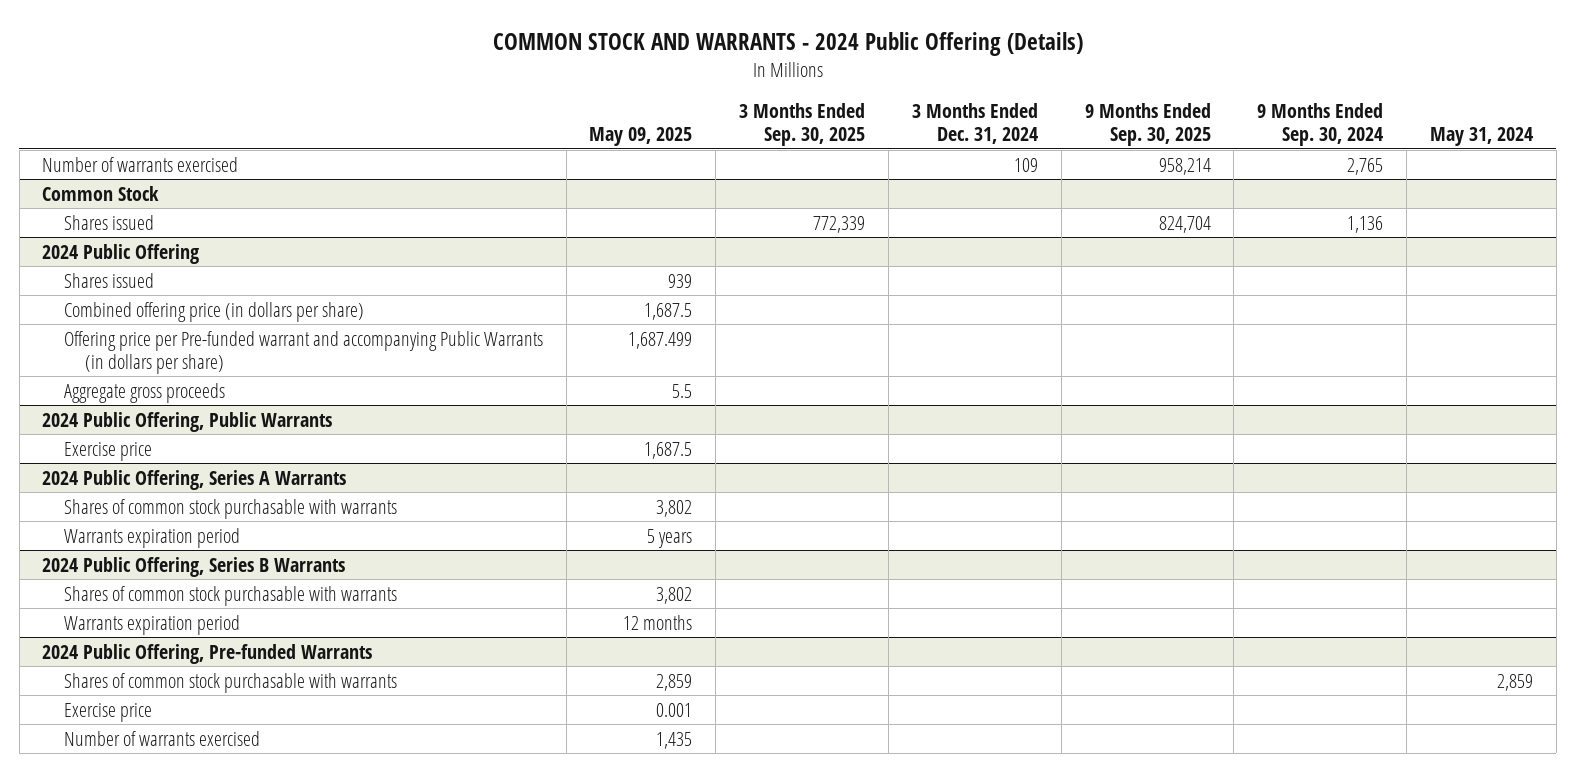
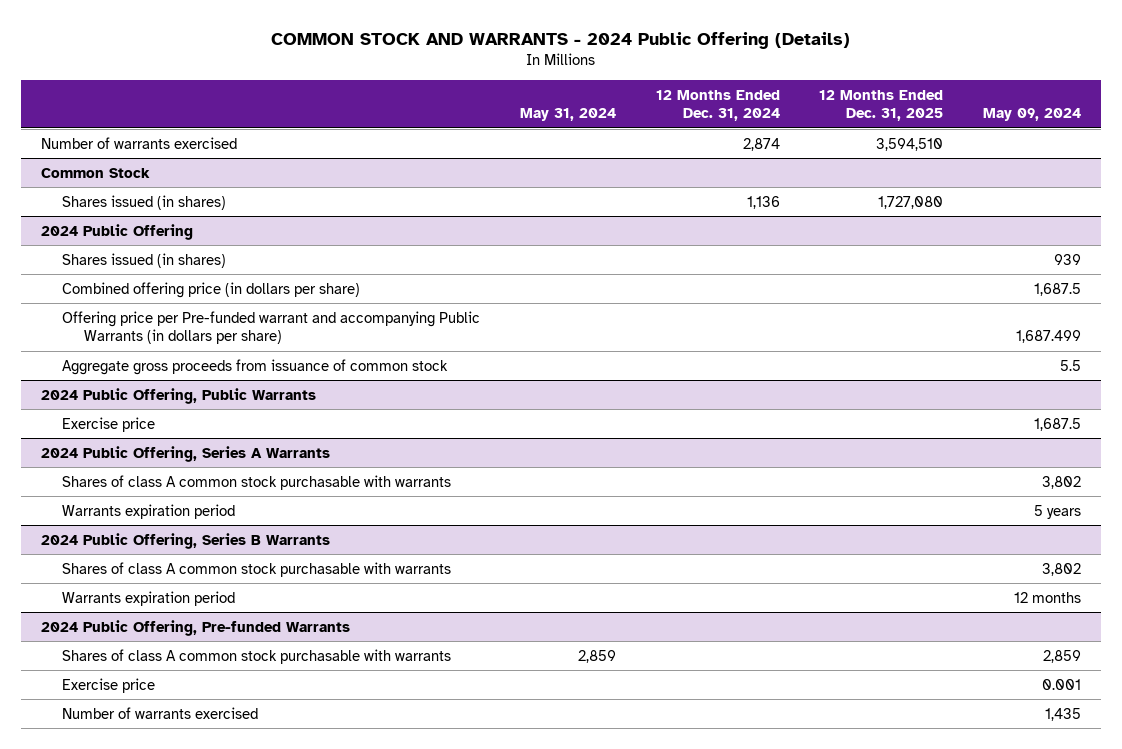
- | May 09, 2025 | 3 Months Ended Sep. 30, 2025 | 3 Months Ended Dec. 31, 2024 | 9 Months Ended Sep. 30, 2025 | 9 Months Ended Sep. 30, 2024 | May 31, 2024
+ | May 31, 2024 | 12 Months Ended Dec. 31, 2024 | 12 Months Ended Dec. 31, 2025 | May 09, 2024
@ Common Stock
- Shares issued | | 772,339 | | 824,704 | 1,136 |
+ Shares issued (in shares) | | 1,136 | 1,727,080 |
@ 2024 Public Offering
- Shares issued | 939 | | | | |
+ Shares issued (in shares) | | | | 939
- Aggregate gross proceeds | 5.5 | | | | |
+ Aggregate gross proceeds from issuance of common stock | | | | 5.5
@ 2024 Public Offering, Series A Warrants
- Shares of common stock purchasable with warrants | 3,802 | | | | |
+ Shares of class A common stock purchasable with warrants | | | | 3,802
@ 2024 Public Offering, Series B Warrants
- Shares of common stock purchasable with warrants | 3,802 | | | | |
+ Shares of class A common stock purchasable with warrants | | | | 3,802
@ 2024 Public Offering, Pre-funded Warrants
- Shares of common stock purchasable with warrants | 2,859 | | | | | 2,859
+ Shares of class A common stock purchasable with warrants | 2,859 | | | 2,859

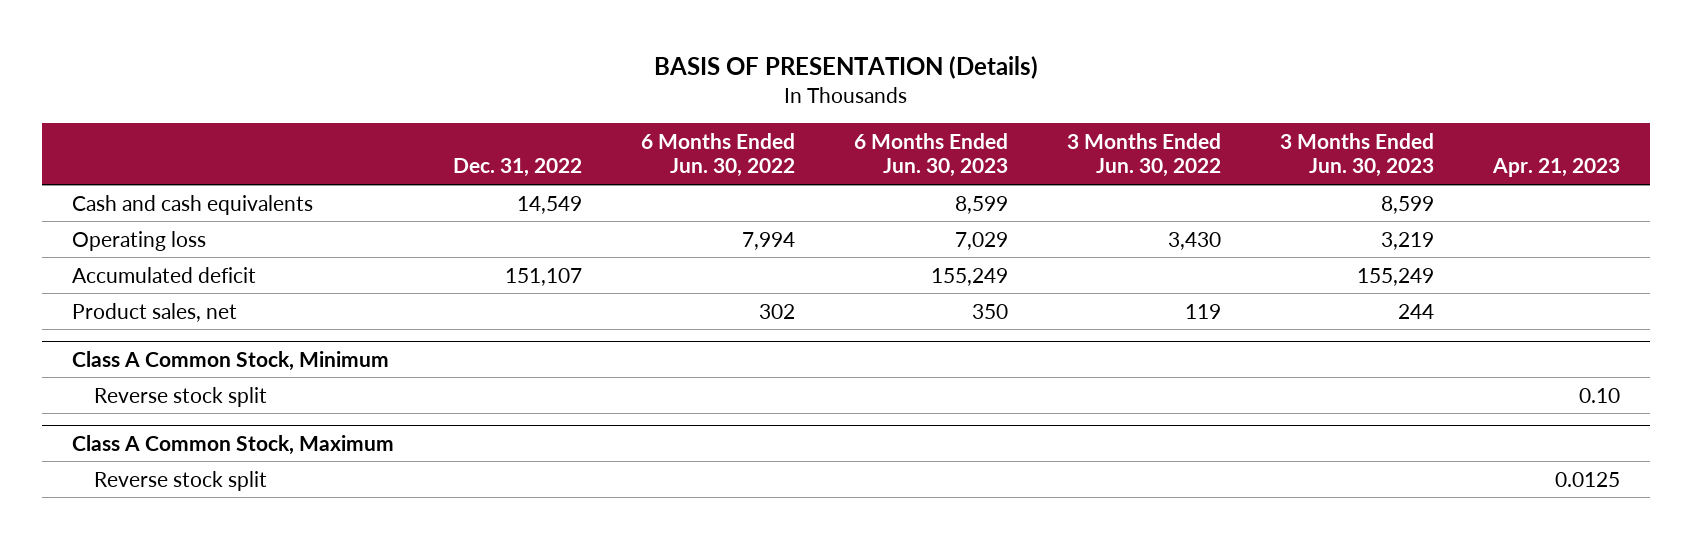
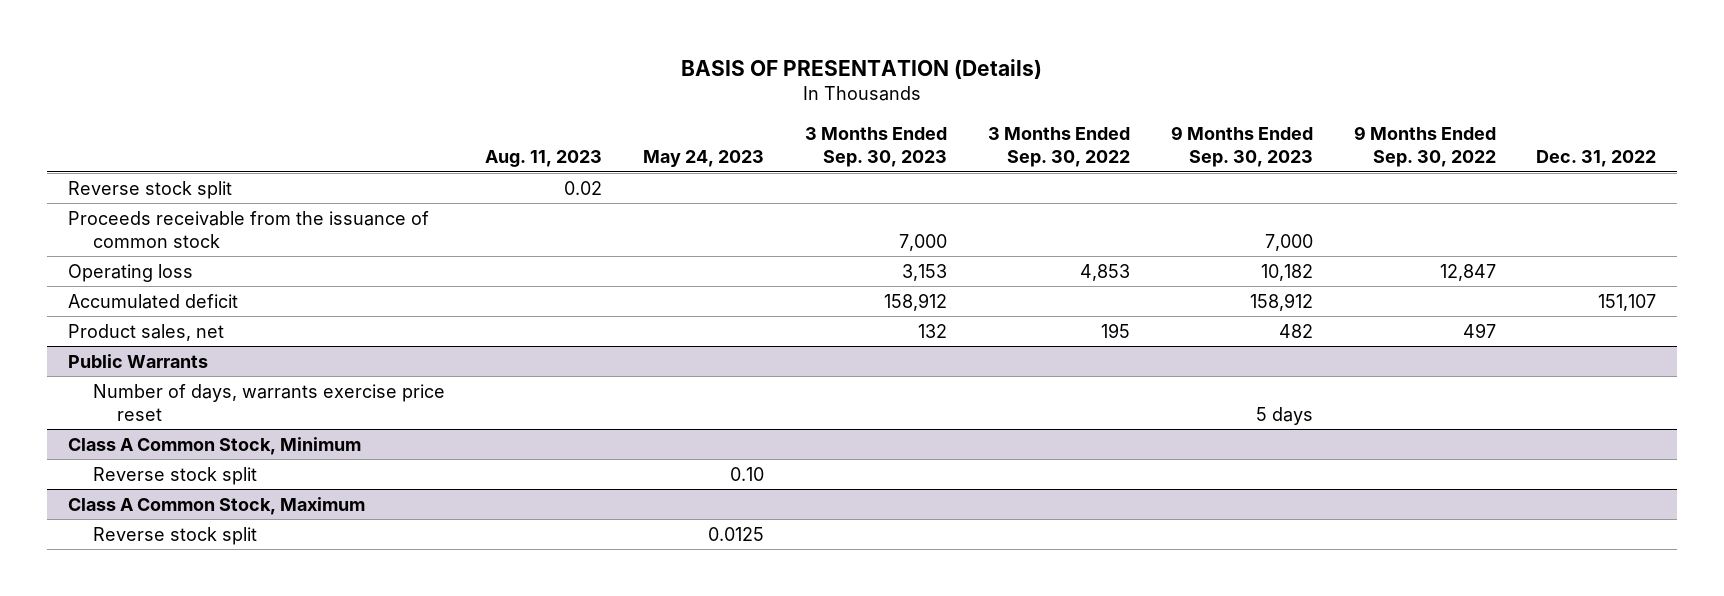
- | Dec. 31, 2022 | 6 Months Ended Jun. 30, 2022 | 6 Months Ended Jun. 30, 2023 | 3 Months Ended Jun. 30, 2022 | 3 Months Ended Jun. 30, 2023 | Apr. 21, 2023
+ | Aug. 11, 2023 | May 24, 2023 | 3 Months Ended Sep. 30, 2023 | 3 Months Ended Sep. 30, 2022 | 9 Months Ended Sep. 30, 2023 | 9 Months Ended Sep. 30, 2022 | Dec. 31, 2022
- Cash and cash equivalents | 14,549 | | 8,599 | | 8,599 |
+ Reverse stock split | 0.02 | | | | | |
+ Proceeds receivable from the issuance of common stock | | | 7,000 | | 7,000 | |
+ Public Warrants
+ Number of days, warrants exercise price reset | | | | | 5 days | |

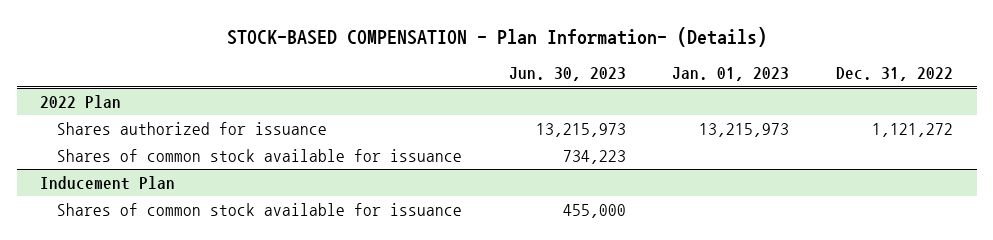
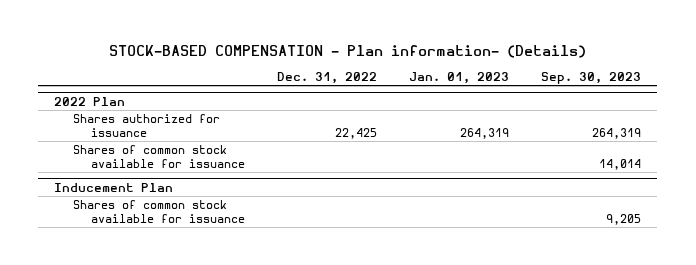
- STOCK-BASED COMPENSATION - Plan Information- (Details)
+ STOCK-BASED COMPENSATION - Plan information- (Details)
- | Jun. 30, 2023 | Jan. 01, 2023 | Dec. 31, 2022
+ | Dec. 31, 2022 | Jan. 01, 2023 | Sep. 30, 2023
@ 2022 Plan
- Shares authorized for issuance | 13,215,973 | 13,215,973 | 1,121,272
+ Shares authorized for issuance | 22,425 | 264,319 | 264,319

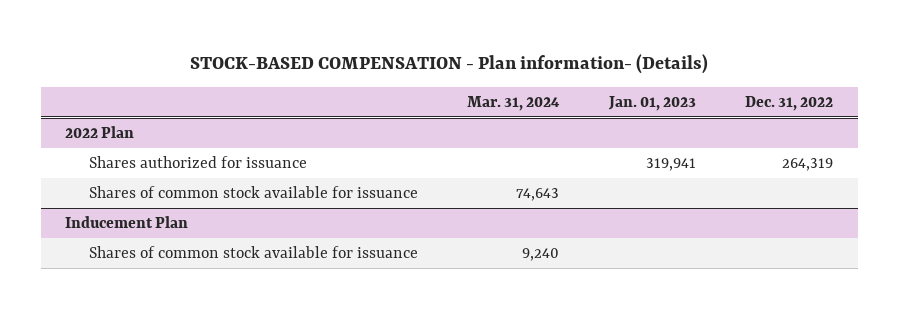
- | Dec. 31, 2022 | Jan. 01, 2023 | Sep. 30, 2023
+ | Mar. 31, 2024 | Jan. 01, 2023 | Dec. 31, 2022
@ 2022 Plan
- Shares authorized for issuance | 22,425 | 264,319 | 264,319
+ Shares authorized for issuance | | 319,941 | 264,319

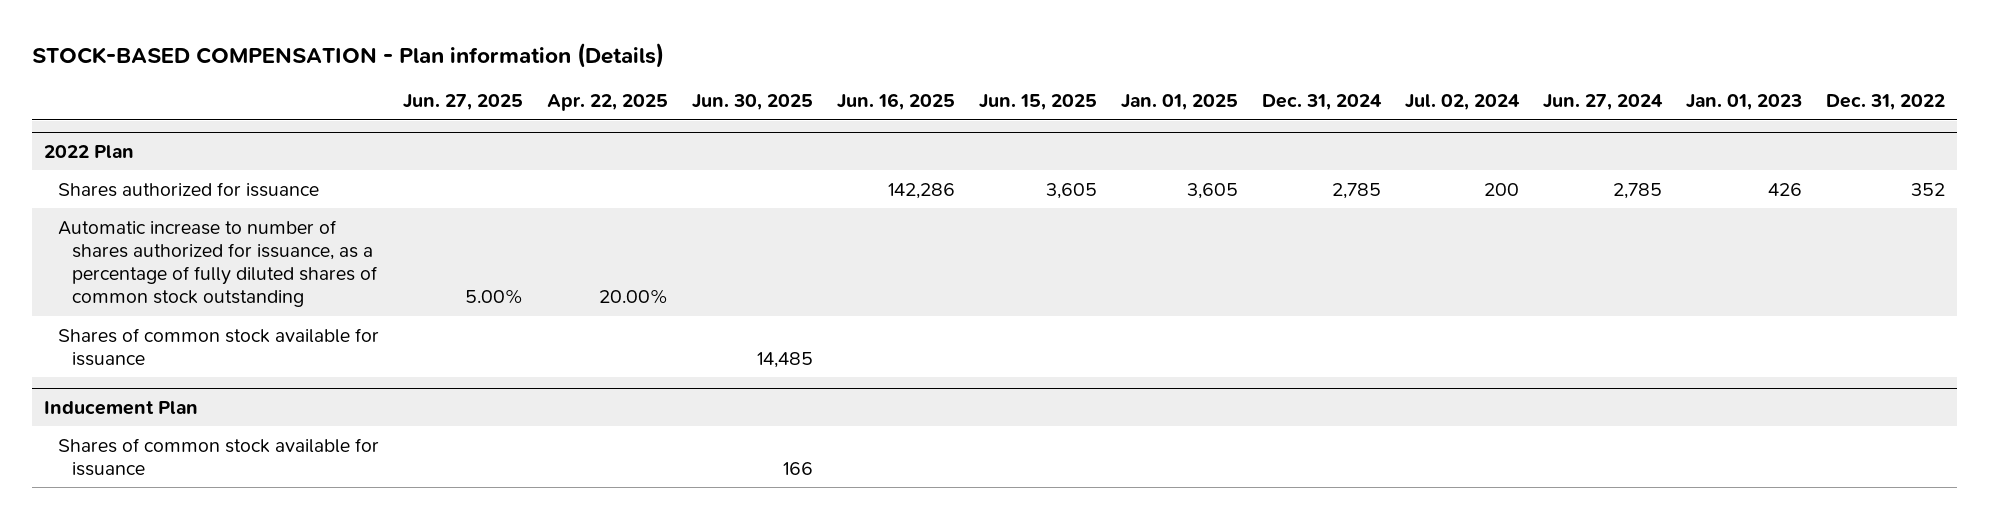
- STOCK-BASED COMPENSATION - Plan information- (Details)
+ STOCK-BASED COMPENSATION - Plan information (Details)
- | Mar. 31, 2024 | Jan. 01, 2023 | Dec. 31, 2022
+ | Jun. 27, 2025 | Apr. 22, 2025 | Jun. 30, 2025 | Jun. 16, 2025 | Jun. 15, 2025 | Jan. 01, 2025 | Dec. 31, 2024 | Jul. 02, 2024 | Jun. 27, 2024 | Jan. 01, 2023 | Dec. 31, 2022
@ 2022 Plan
- Shares authorized for issuance | | 319,941 | 264,319
+ Shares authorized for issuance | | | | 142,286 | 3,605 | 3,605 | 2,785 | 200 | 2,785 | 426 | 352
+ Automatic increase to number of shares authorized for issuance, as a percentage of fully diluted shares of common stock outstanding | 5.00% | 20.00% | | | | | | | | |

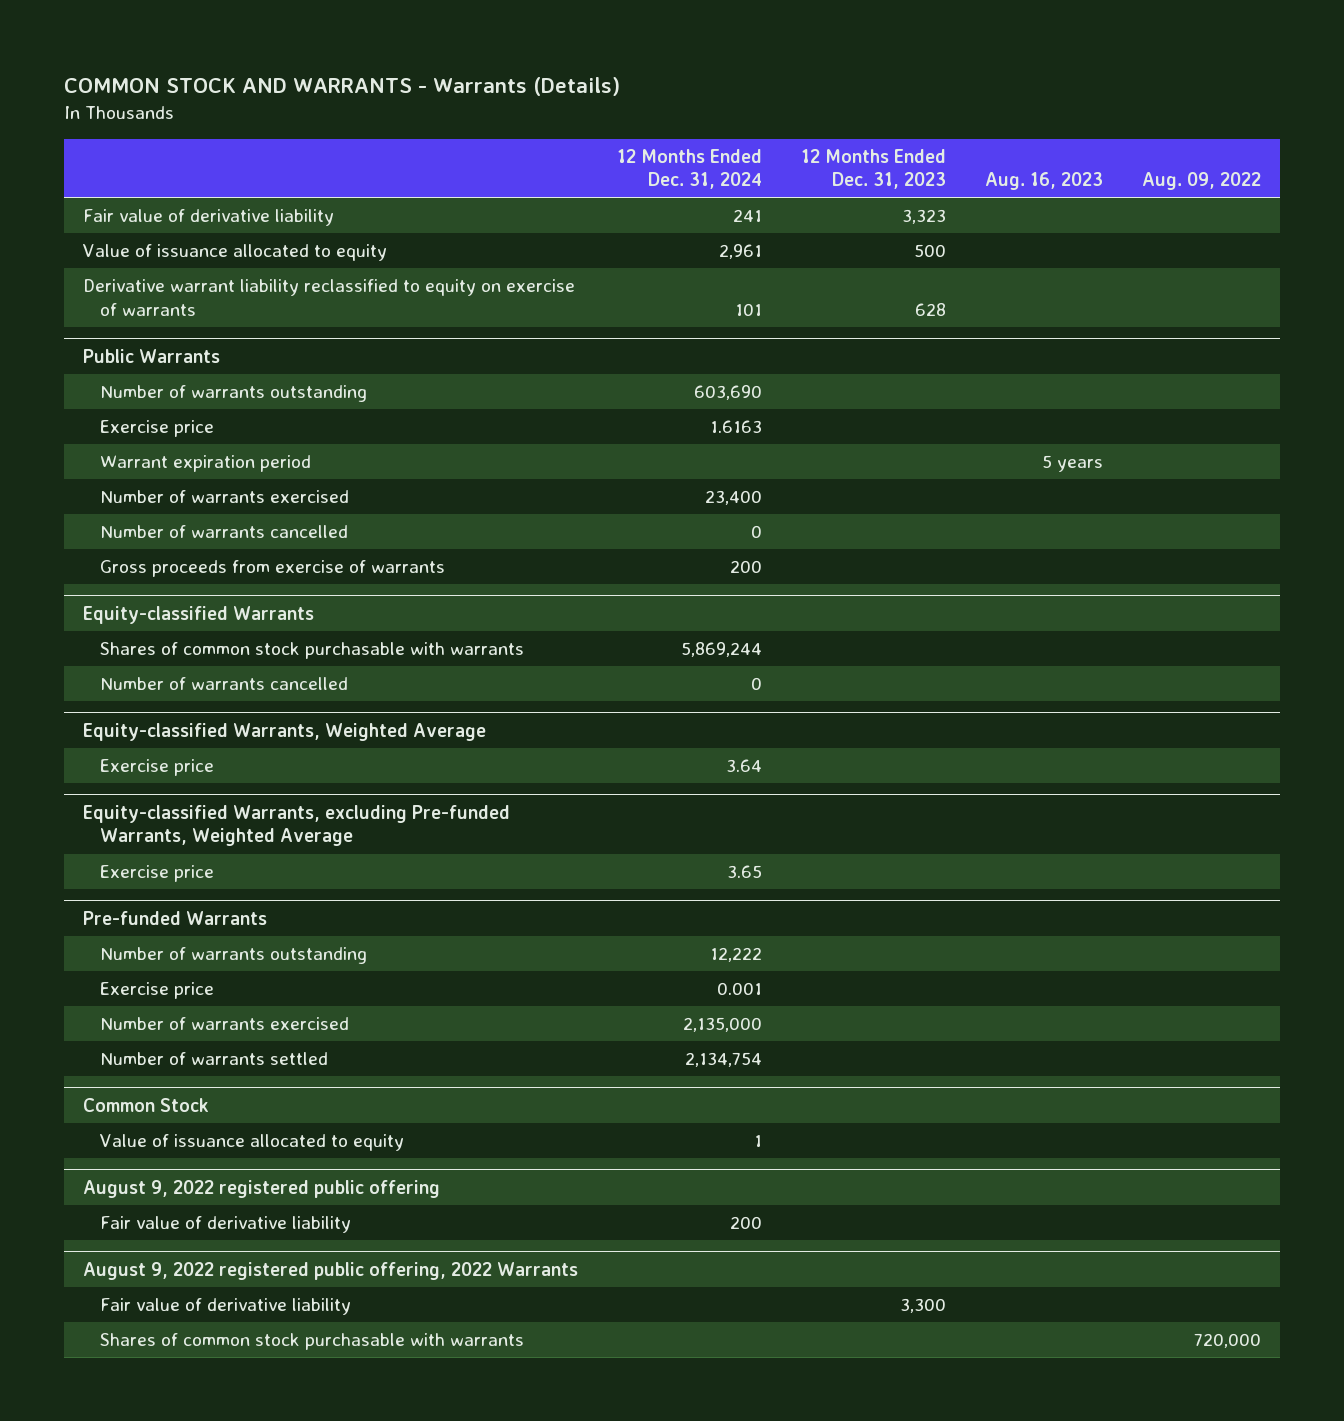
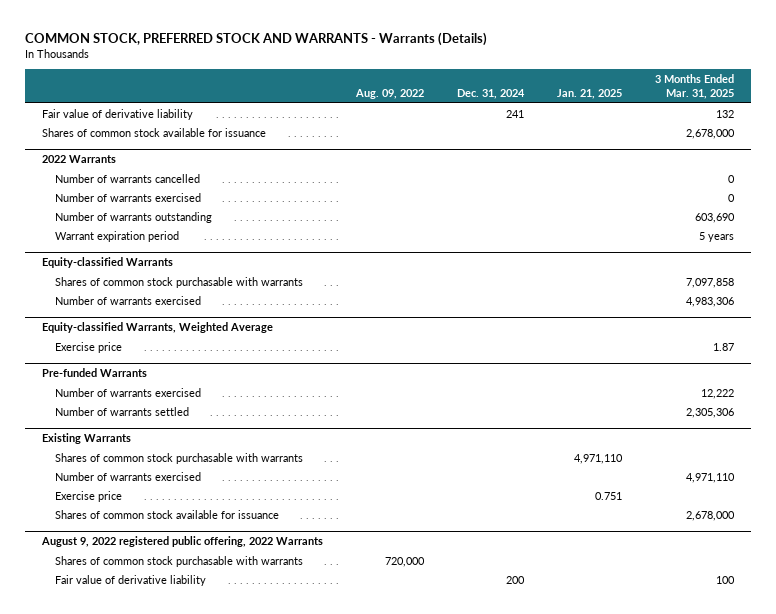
- COMMON STOCK AND WARRANTS - Warrants (Details)
+ COMMON STOCK, PREFERRED STOCK AND WARRANTS - Warrants (Details)
- | 12 Months Ended Dec. 31, 2024 | 12 Months Ended Dec. 31, 2023 | Aug. 16, 2023 | Aug. 09, 2022
+ | Aug. 09, 2022 | Dec. 31, 2024 | Jan. 21, 2025 | 3 Months Ended Mar. 31, 2025
- Value of issuance allocated to equity | 2,961 | 500 | |
- Derivative warrant liability reclassified to equity on exercise of warrants | 101 | 628 | |
- Public Warrants
- Number of warrants outstanding | 603,690 | | |
- Exercise price | 1.6163 | | |
- Warrant expiration period | | | 5 years |
- Number of warrants exercised | 23,400 | | |
- Number of warrants cancelled | 0 | | |
- Gross proceeds from exercise of warrants | 200 | | |
+ Shares of common stock available for issuance | | | | 2,678,000
+ 2022 Warrants
+ Number of warrants cancelled | | | | 0
+ Number of warrants exercised | | | | 0
+ Number of warrants outstanding | | | | 603,690
+ Warrant expiration period | | | | 5 years
@ Equity-classified Warrants
- Number of warrants cancelled | 0 | | |
+ Number of warrants exercised | | | | 4,983,306
- Equity-classified Warrants, excluding Pre-funded Warrants, Weighted Average
- Exercise price | 3.65 | | |
@ Pre-funded Warrants
- Number of warrants outstanding | 12,222 | | |
- Exercise price | 0.001 | | |
- Common Stock
- Value of issuance allocated to equity | 1 | | |
- August 9, 2022 registered public offering
- Fair value of derivative liability | 200 | | |
+ Existing Warrants
+ Shares of common stock purchasable with warrants | | | 4,971,110 |
+ Number of warrants exercised | | | | 4,971,110
+ Exercise price | | | 0.751 |
+ Shares of common stock available for issuance | | | | 2,678,000
@ August 9, 2022 registered public offering, 2022 Warrants
moved down: Fair value of derivative liability | | 200 | | 100

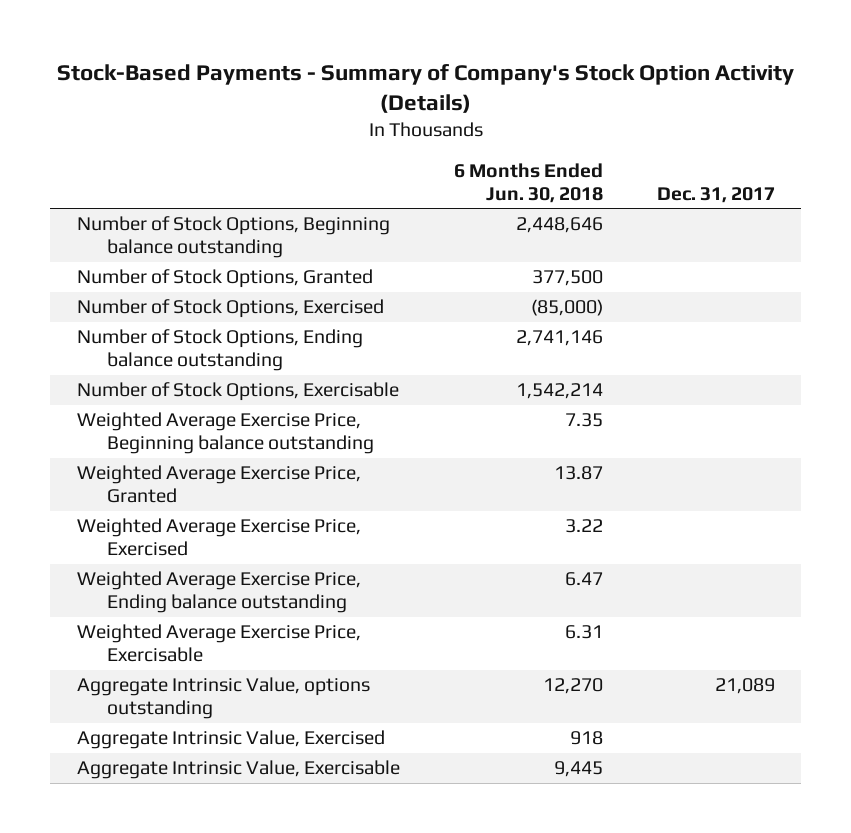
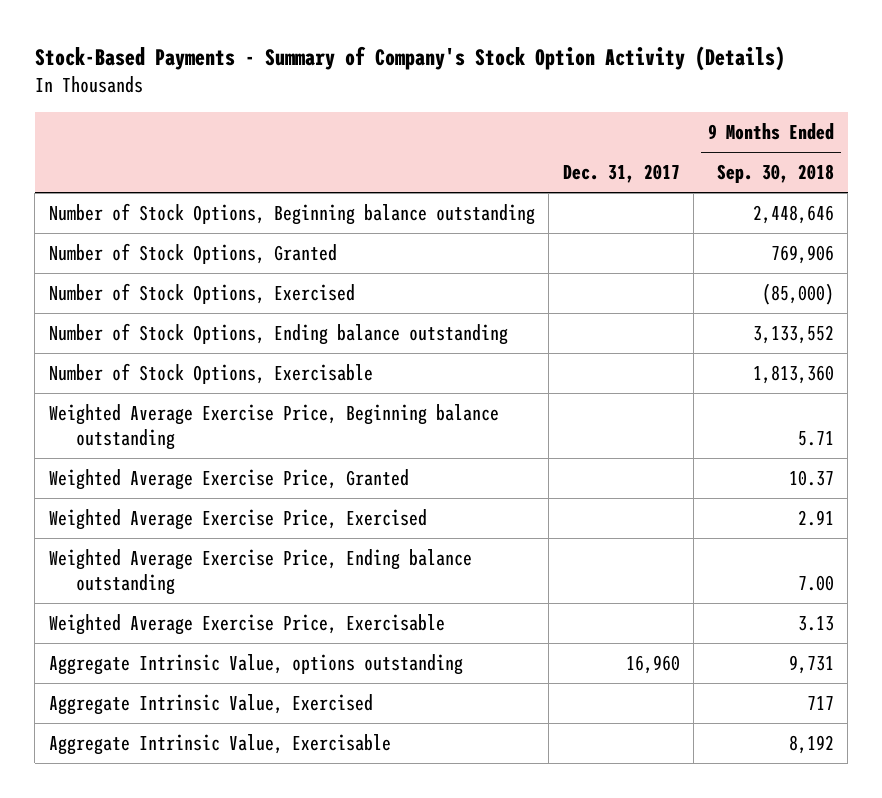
- | 6 Months Ended Jun. 30, 2018 | Dec. 31, 2017
+ | Dec. 31, 2017 | 9 Months Ended Sep. 30, 2018
- Aggregate Intrinsic Value, options outstanding | 12,270 | 21,089
+ Aggregate Intrinsic Value, options outstanding | 16,960 | 9,731

